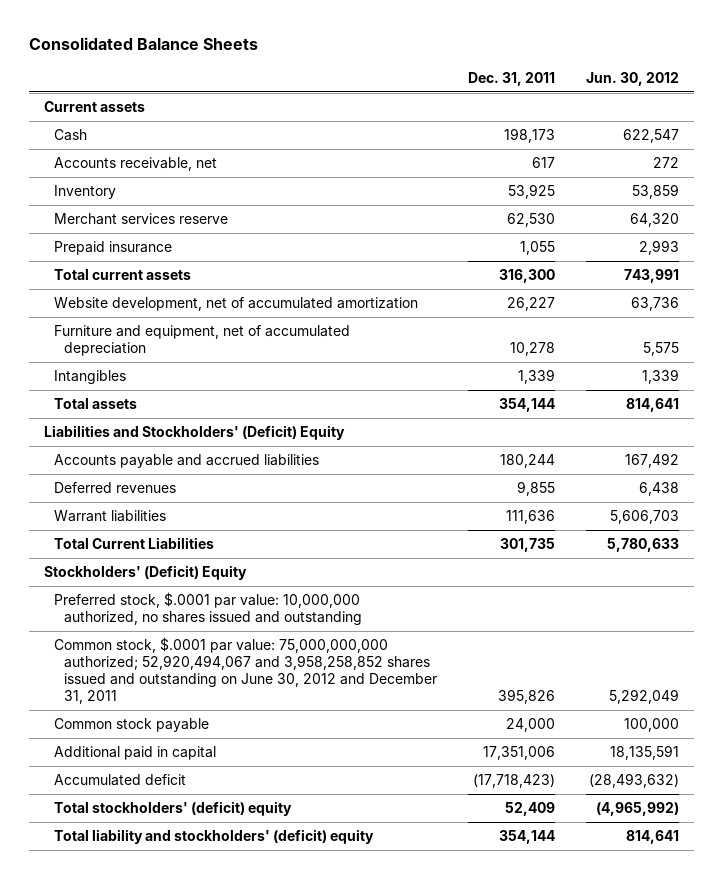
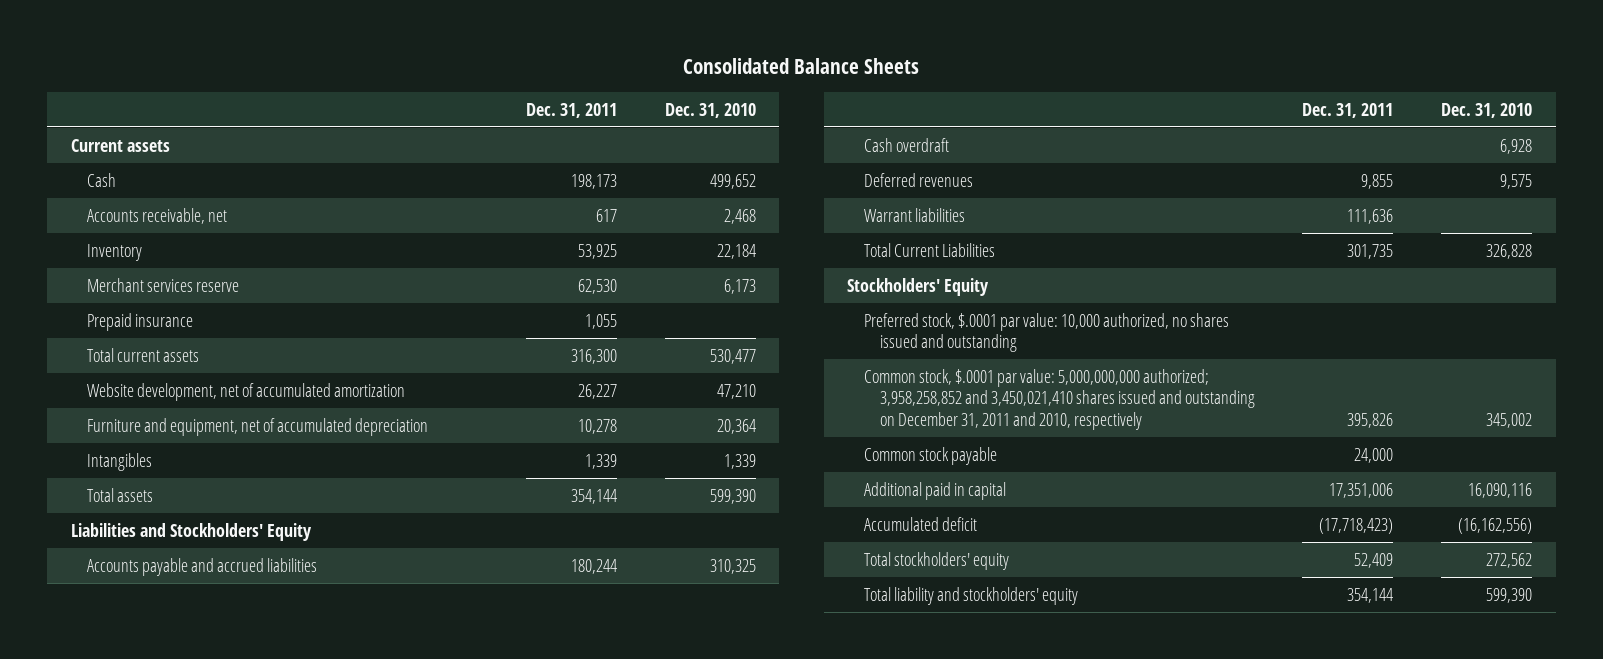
- | Dec. 31, 2011 | Jun. 30, 2012
+ | Dec. 31, 2011 | Dec. 31, 2010
- Liabilities and Stockholders' (Deficit) Equity
+ Liabilities and Stockholders' Equity
+ Cash overdraft | | 6,928
- Stockholders' (Deficit) Equity
- Preferred stock, $.0001 par value: 10,000,000 authorized, no shares issued and outstanding
- Common stock, $.0001 par value: 75,000,000,000 authorized; 52,920,494,067 and 3,958,258,852 shares issued and outstanding on June 30, 2012 and December 31, 2011 | 395,826 | 5,292,049
+ Stockholders' Equity
+ Preferred stock, $.0001 par value: 10,000 authorized, no shares issued and outstanding
+ Common stock, $.0001 par value: 5,000,000,000 authorized; 3,958,258,852 and 3,450,021,410 shares issued and outstanding on December 31, 2011 and 2010, respectively | 395,826 | 345,002
- Total stockholders' (deficit) equity | 52,409 | (4,965,992)
- Total liability and stockholders' (deficit) equity | 354,144 | 814,641
+ Total stockholders' equity | 52,409 | 272,562
+ Total liability and stockholders' equity | 354,144 | 599,390

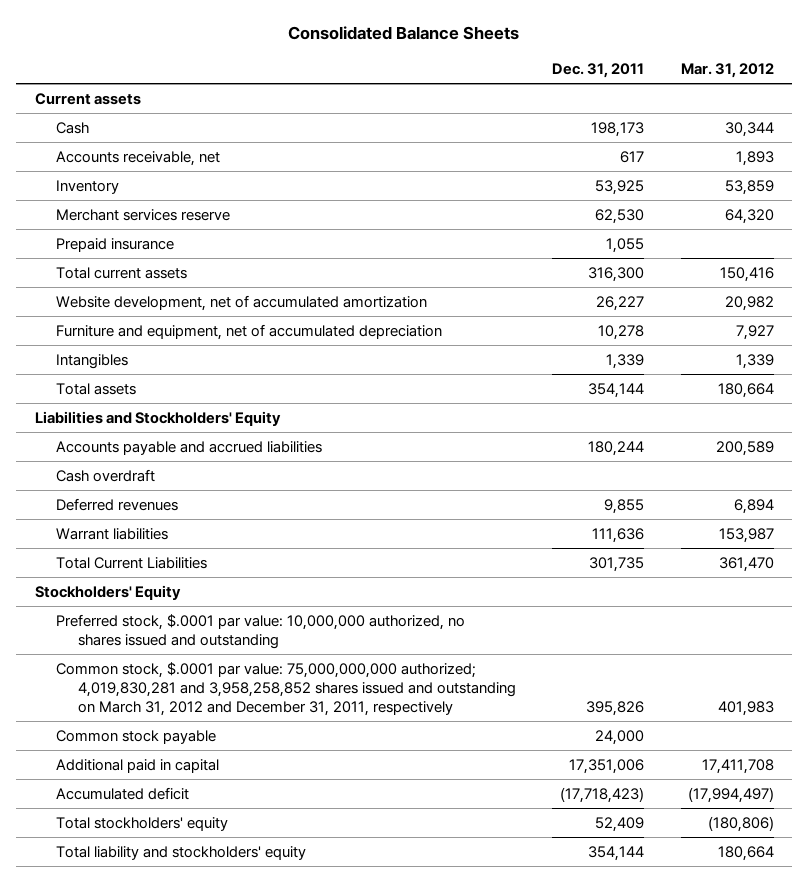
- | Dec. 31, 2011 | Dec. 31, 2010
+ | Dec. 31, 2011 | Mar. 31, 2012
- Preferred stock, $.0001 par value: 10,000 authorized, no shares issued and outstanding
- Common stock, $.0001 par value: 5,000,000,000 authorized; 3,958,258,852 and 3,450,021,410 shares issued and outstanding on December 31, 2011 and 2010, respectively | 395,826 | 345,002
+ Preferred stock, $.0001 par value: 10,000,000 authorized, no shares issued and outstanding
+ Common stock, $.0001 par value: 75,000,000,000 authorized; 4,019,830,281 and 3,958,258,852 shares issued and outstanding on March 31, 2012 and December 31, 2011, respectively | 395,826 | 401,983

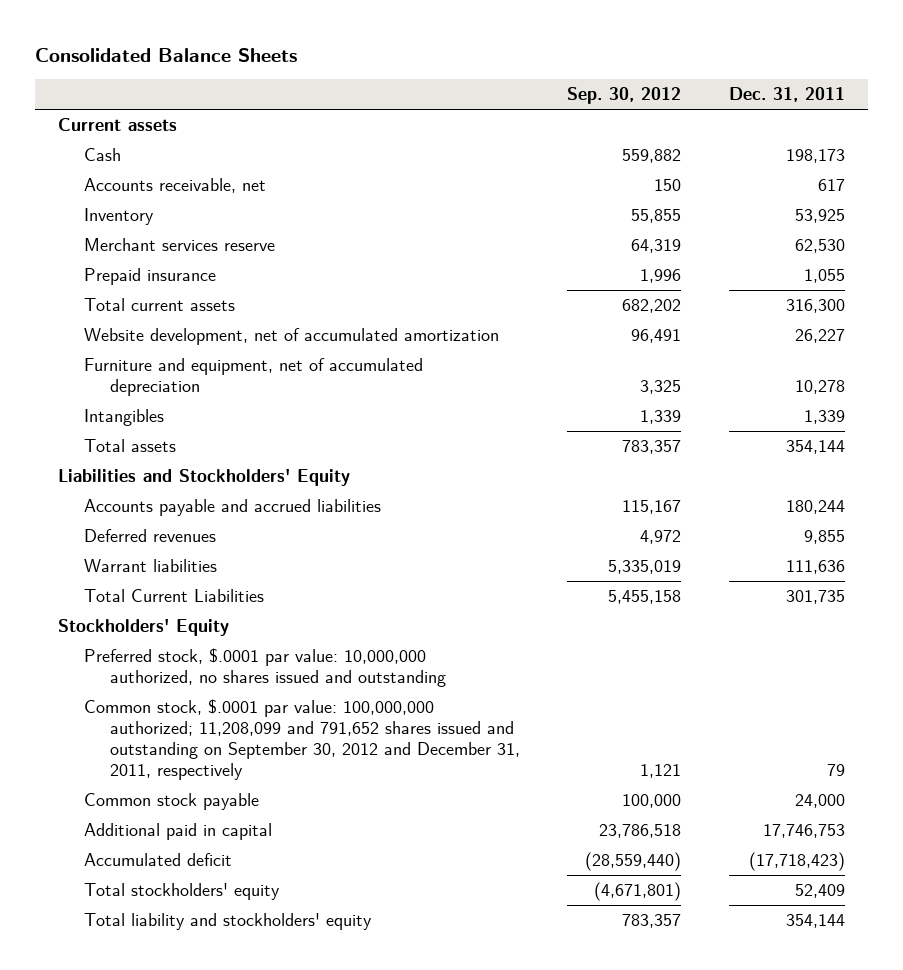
- | Dec. 31, 2011 | Mar. 31, 2012
+ | Sep. 30, 2012 | Dec. 31, 2011
- Cash overdraft
- Common stock, $.0001 par value: 75,000,000,000 authorized; 4,019,830,281 and 3,958,258,852 shares issued and outstanding on March 31, 2012 and December 31, 2011, respectively | 395,826 | 401,983
+ Common stock, $.0001 par value: 100,000,000 authorized; 11,208,099 and 791,652 shares issued and outstanding on September 30, 2012 and December 31, 2011, respectively | 1,121 | 79
- Additional paid in capital | 17,351,006 | 17,411,708
+ Additional paid in capital | 23,786,518 | 17,746,753

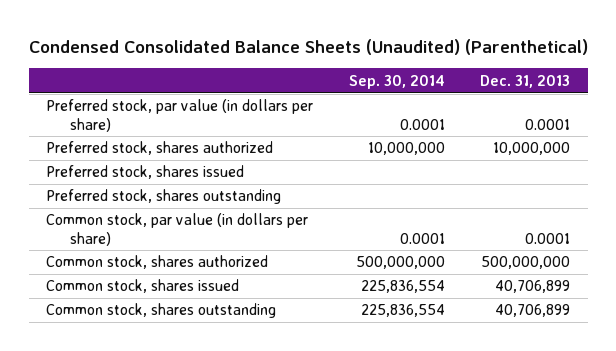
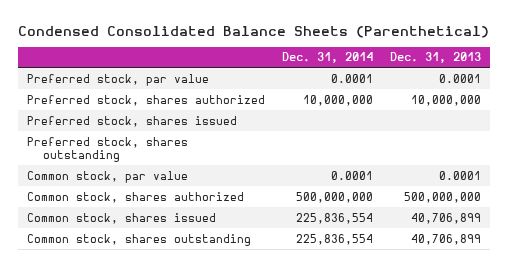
- Condensed Consolidated Balance Sheets (Unaudited) (Parenthetical)
+ Condensed Consolidated Balance Sheets (Parenthetical)
- | Sep. 30, 2014 | Dec. 31, 2013
+ | Dec. 31, 2014 | Dec. 31, 2013
- Preferred stock, par value (in dollars per share) | 0.0001 | 0.0001
+ Preferred stock, par value | 0.0001 | 0.0001
- Common stock, par value (in dollars per share) | 0.0001 | 0.0001
+ Common stock, par value | 0.0001 | 0.0001

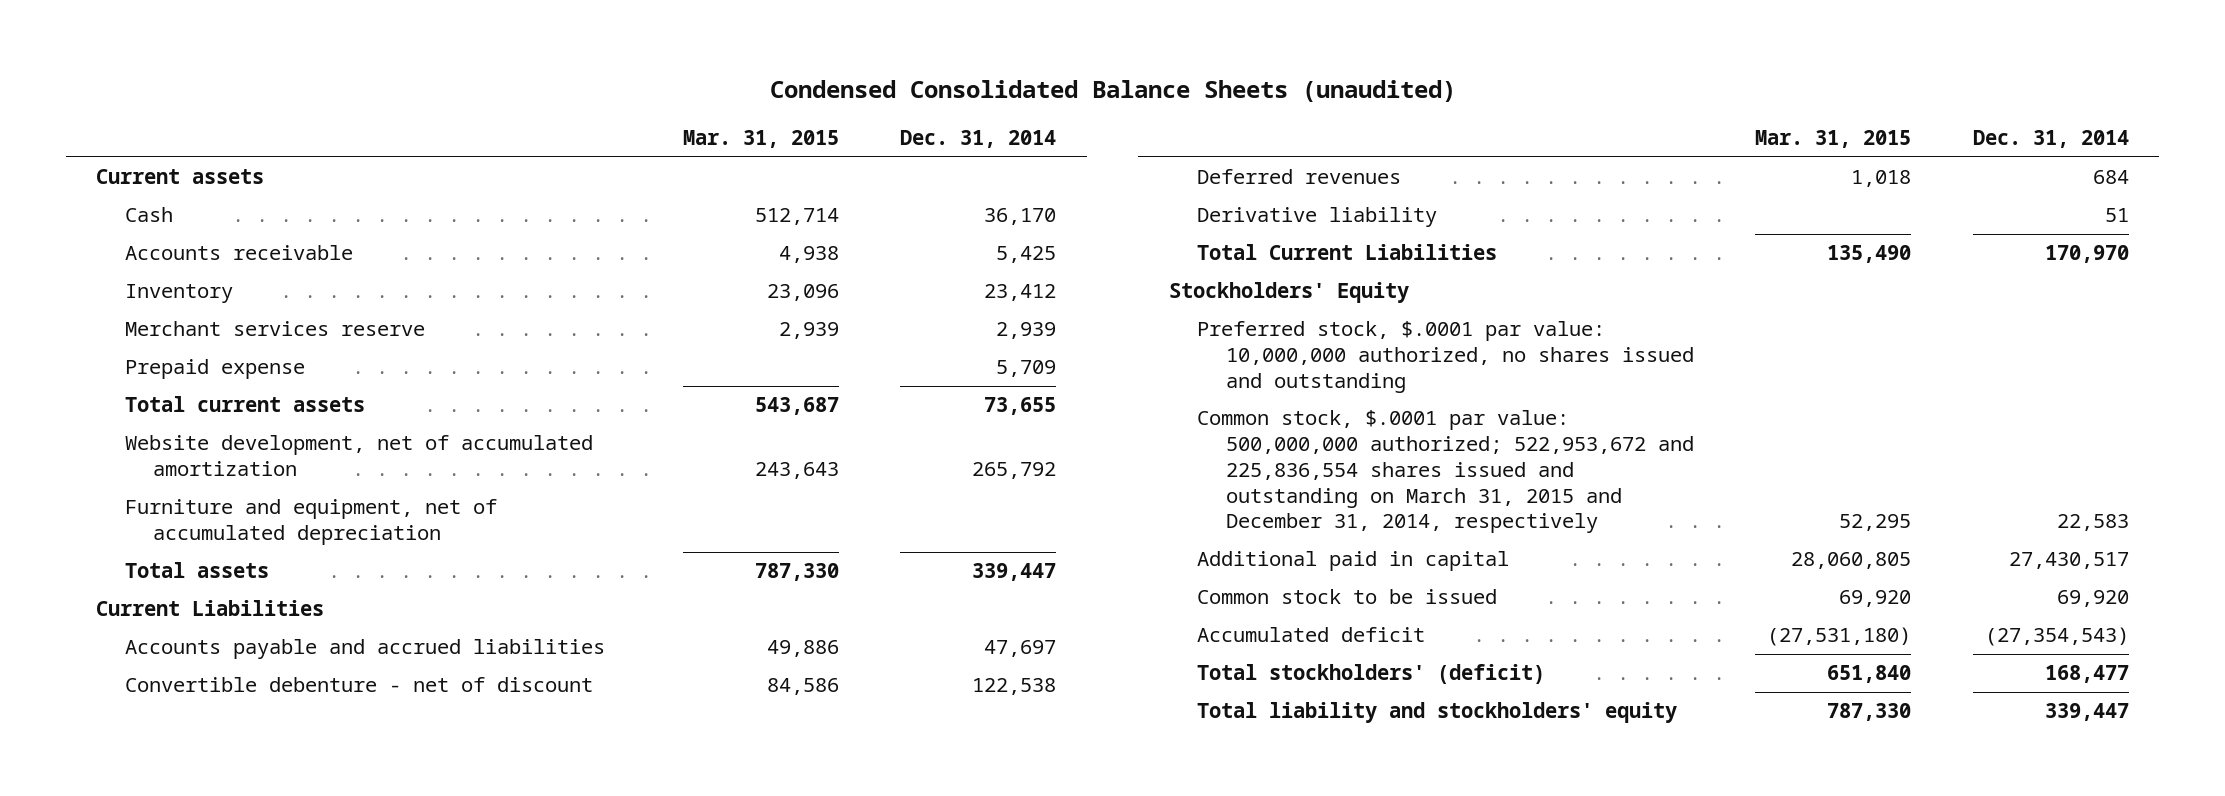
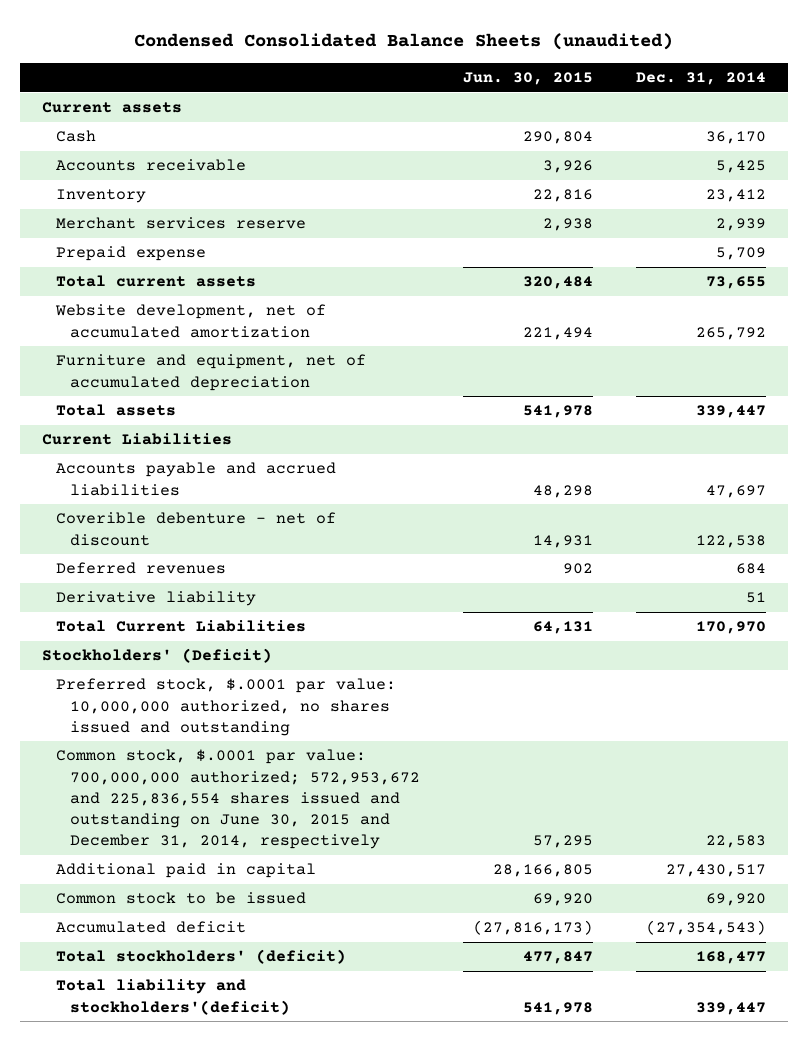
- | Mar. 31, 2015 | Dec. 31, 2014
+ | Jun. 30, 2015 | Dec. 31, 2014
- Convertible debenture - net of discount | 84,586 | 122,538
+ Coverible debenture - net of discount | 14,931 | 122,538
- Stockholders' Equity
+ Stockholders' (Deficit)
- Common stock, $.0001 par value: 500,000,000 authorized; 522,953,672 and 225,836,554 shares issued and outstanding on March 31, 2015 and December 31, 2014, respectively | 52,295 | 22,583
+ Common stock, $.0001 par value: 700,000,000 authorized; 572,953,672 and 225,836,554 shares issued and outstanding on June 30, 2015 and December 31, 2014, respectively | 57,295 | 22,583
- Total liability and stockholders' equity | 787,330 | 339,447
+ Total liability and stockholders'(deficit) | 541,978 | 339,447

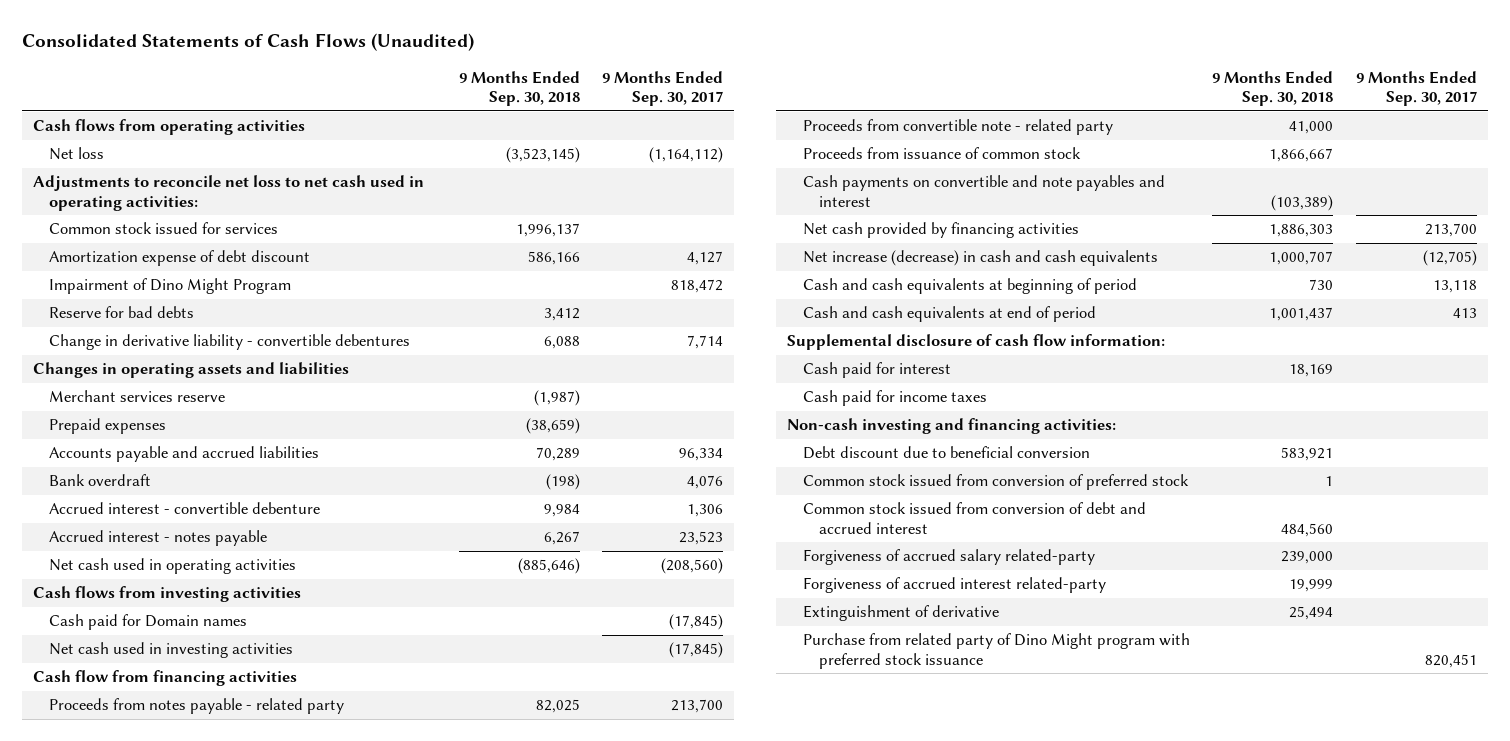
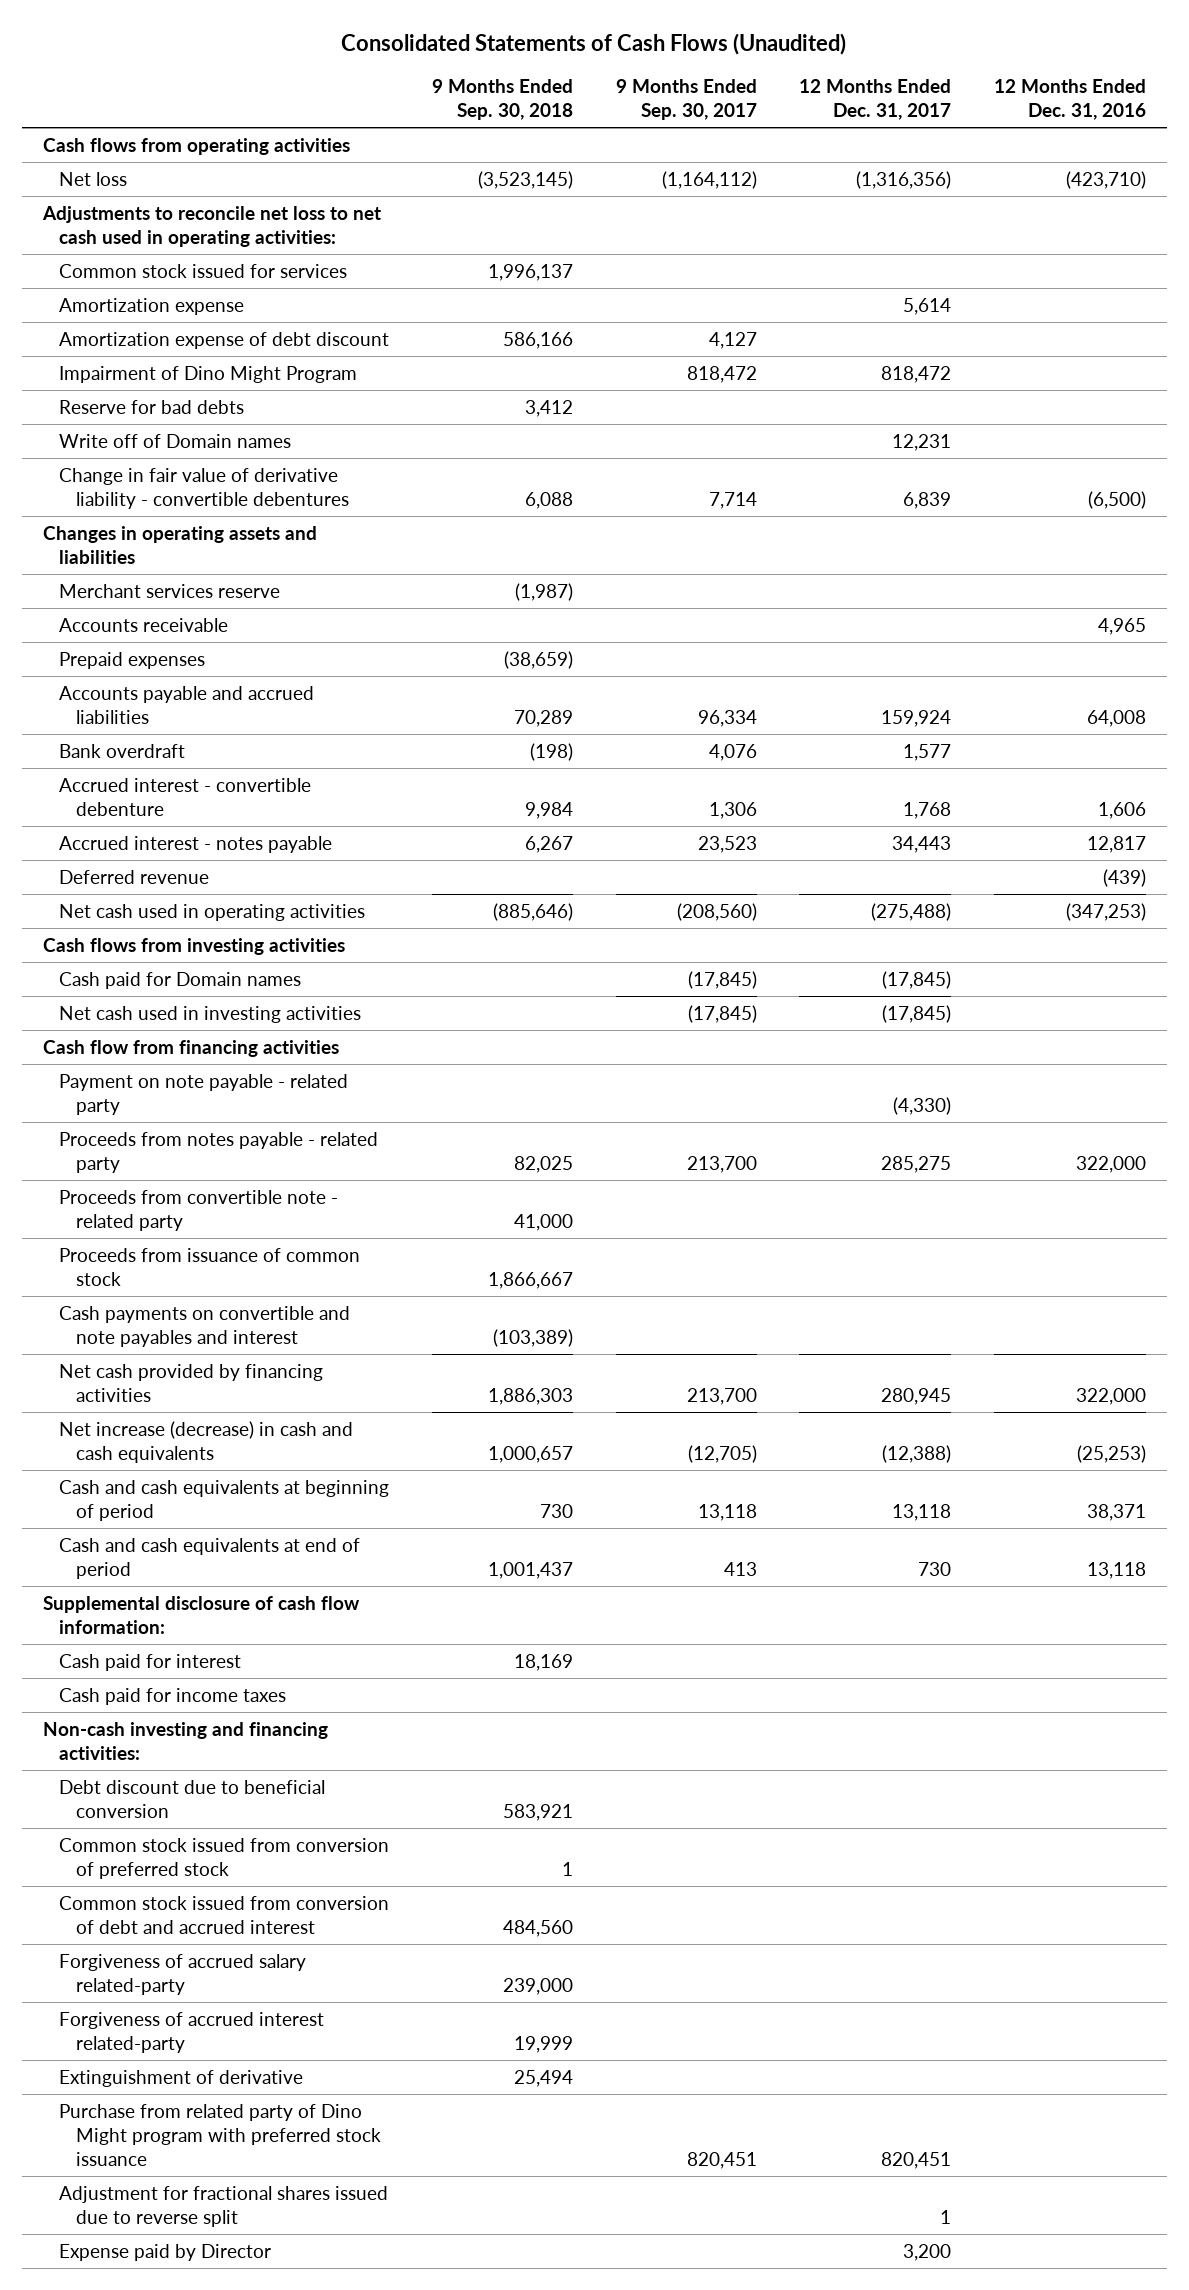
- | 9 Months Ended Sep. 30, 2018 | 9 Months Ended Sep. 30, 2017
+ | 9 Months Ended Sep. 30, 2018 | 9 Months Ended Sep. 30, 2017 | 12 Months Ended Dec. 31, 2017 | 12 Months Ended Dec. 31, 2016
+ Amortization expense | | | 5,614 |
- Change in derivative liability - convertible debentures | 6,088 | 7,714
+ Write off of Domain names | | | 12,231 |
+ Change in fair value of derivative liability - convertible debentures | 6,088 | 7,714 | 6,839 | (6,500)
+ Accounts receivable | | | | 4,965
+ Deferred revenue | | | | (439)
+ Payment on note payable - related party | | | (4,330) |
- Net increase (decrease) in cash and cash equivalents | 1,000,707 | (12,705)
+ Net increase (decrease) in cash and cash equivalents | 1,000,657 | (12,705) | (12,388) | (25,253)
+ Adjustment for fractional shares issued due to reverse split | | | 1 |
+ Expense paid by Director | | | 3,200 |

